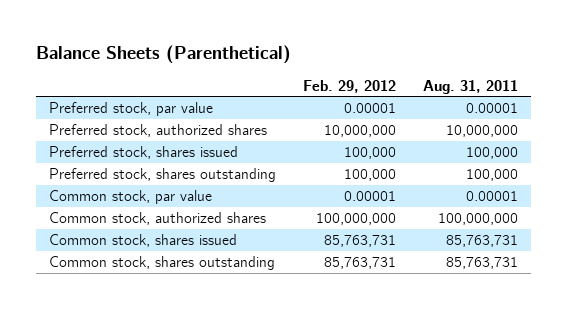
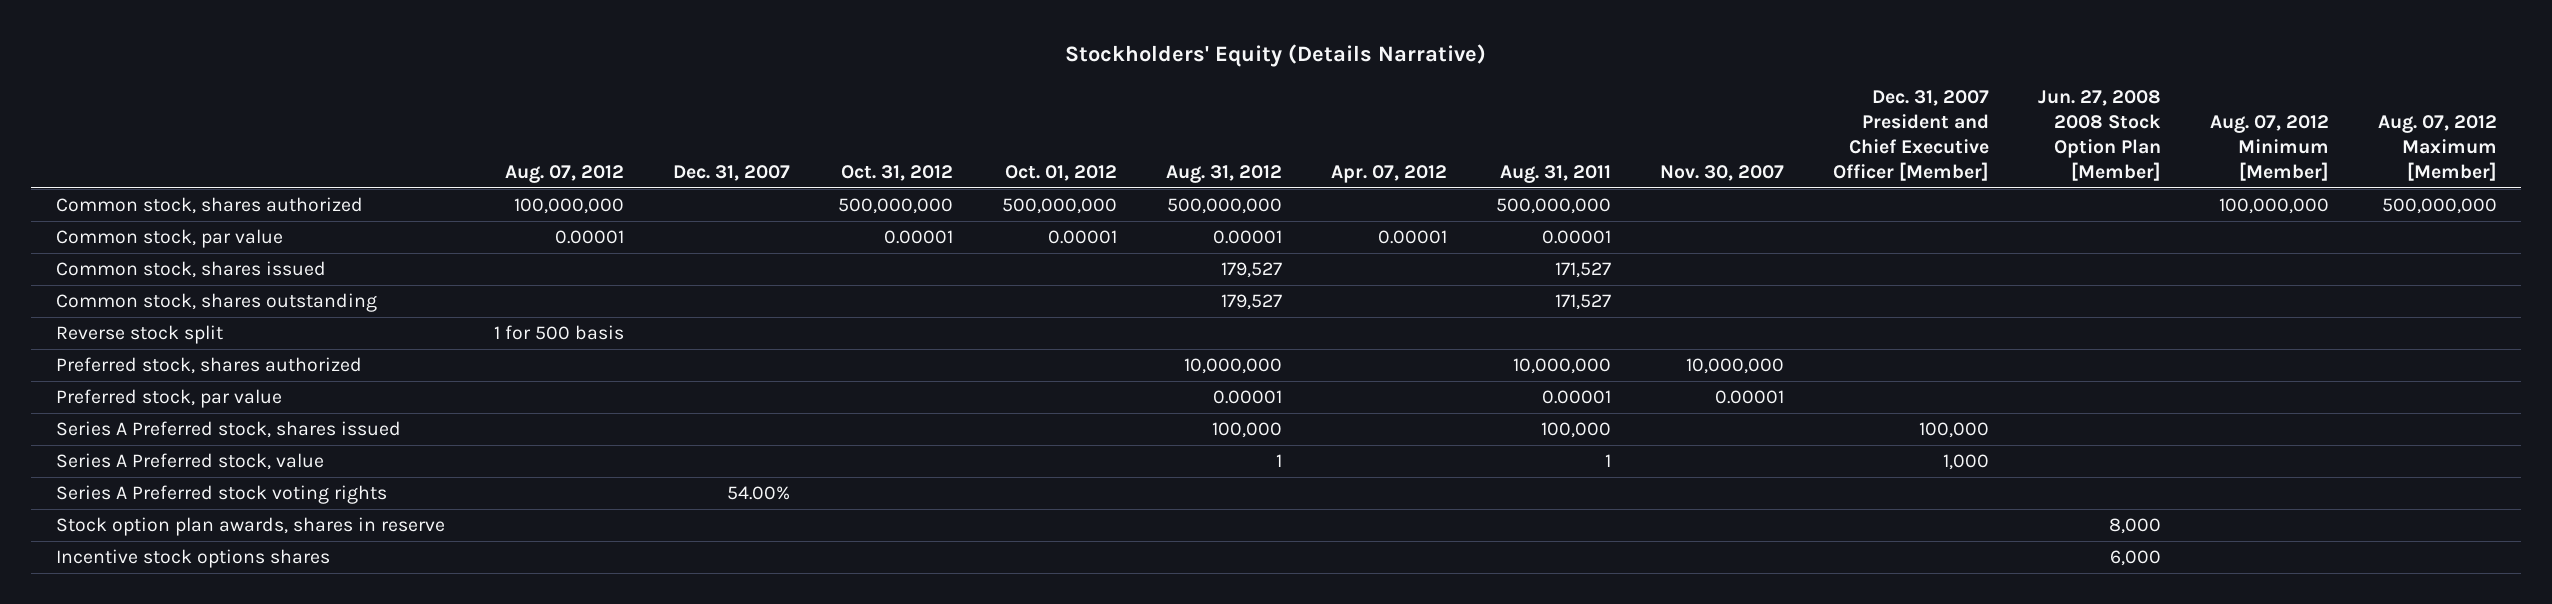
- Balance Sheets (Parenthetical)
+ Stockholders' Equity (Details Narrative)
- | Feb. 29, 2012 | Aug. 31, 2011
+ | Aug. 07, 2012 | Dec. 31, 2007 | Oct. 31, 2012 | Oct. 01, 2012 | Aug. 31, 2012 | Apr. 07, 2012 | Aug. 31, 2011 | Nov. 30, 2007 | Dec. 31, 2007 President and Chief Executive Officer [Member] | Jun. 27, 2008 2008 Stock Option Plan [Member] | Aug. 07, 2012 Minimum [Member] | Aug. 07, 2012 Maximum [Member]
- Preferred stock, authorized shares | 10,000,000 | 10,000,000
- Preferred stock, shares issued | 100,000 | 100,000
- Preferred stock, shares outstanding | 100,000 | 100,000
+ Common stock, shares authorized | 100,000,000 | | 500,000,000 | 500,000,000 | 500,000,000 | | 500,000,000 | | | | 100,000,000 | 500,000,000
- Common stock, authorized shares | 100,000,000 | 100,000,000
- Common stock, shares issued | 85,763,731 | 85,763,731
- Common stock, shares outstanding | 85,763,731 | 85,763,731
+ Common stock, shares issued | | | | | 179,527 | | 171,527 | | | | |
+ Common stock, shares outstanding | | | | | 179,527 | | 171,527 | | | | |
+ Reverse stock split | 1 for 500 basis | | | | | | | | | | |
+ Preferred stock, shares authorized | | | | | 10,000,000 | | 10,000,000 | 10,000,000 | | | |
moved down: Preferred stock, par value | | | | | 0.00001 | | 0.00001 | 0.00001 | | | |
+ Series A Preferred stock, shares issued | | | | | 100,000 | | 100,000 | | 100,000 | | |
+ Series A Preferred stock, value | | | | | 1 | | 1 | | 1,000 | | |
+ Series A Preferred stock voting rights | | 54.00% | | | | | | | | | |
+ Stock option plan awards, shares in reserve | | | | | | | | | | 8,000 | |
+ Incentive stock options shares | | | | | | | | | | 6,000 | |

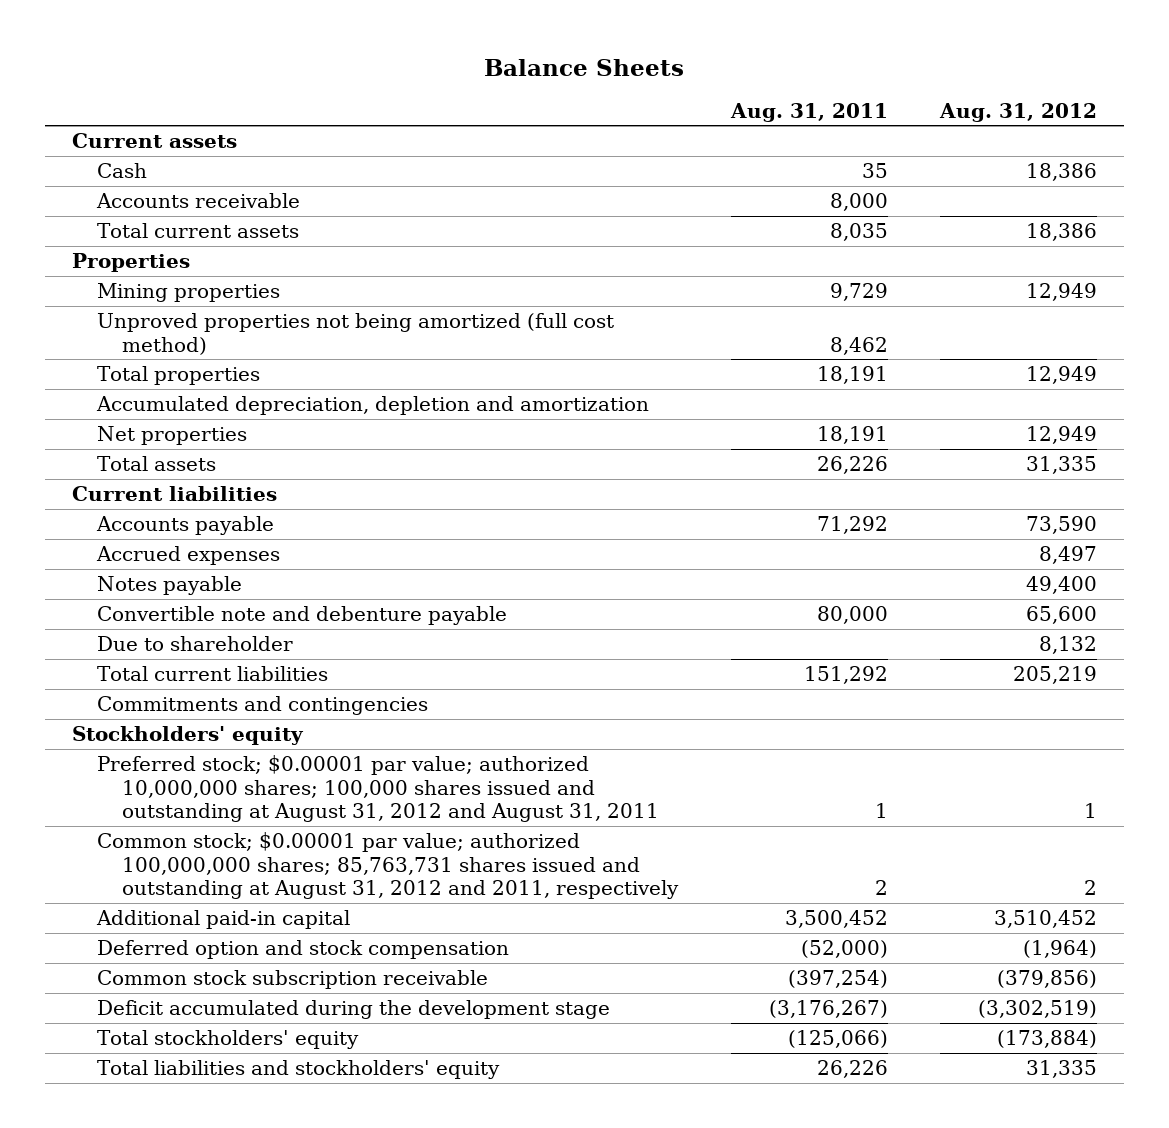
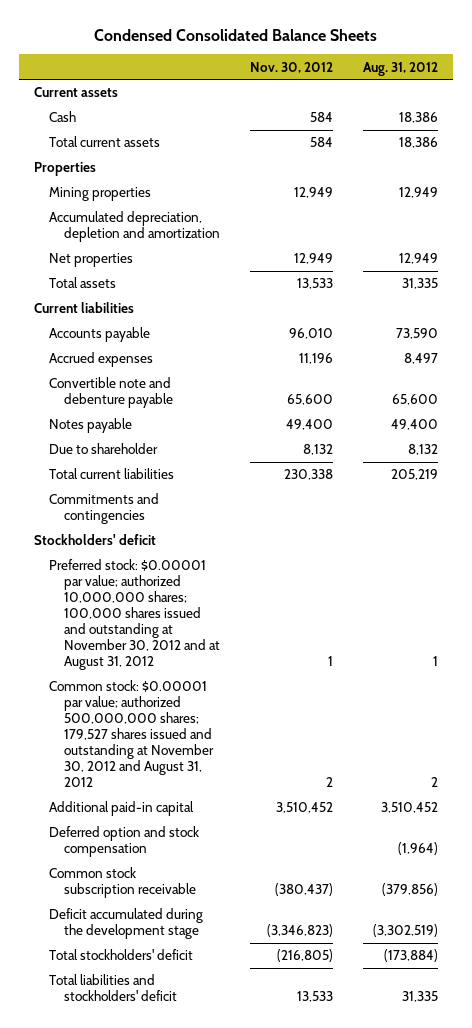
- Balance Sheets
+ Condensed Consolidated Balance Sheets
- | Aug. 31, 2011 | Aug. 31, 2012
+ | Nov. 30, 2012 | Aug. 31, 2012
- Accounts receivable | 8,000 |
- Unproved properties not being amortized (full cost method) | 8,462 |
- Total properties | 18,191 | 12,949
moved down: Notes payable | 49,400 | 49,400
- Stockholders' equity
- Preferred stock; $0.00001 par value; authorized 10,000,000 shares; 100,000 shares issued and outstanding at August 31, 2012 and August 31, 2011 | 1 | 1
- Common stock; $0.00001 par value; authorized 100,000,000 shares; 85,763,731 shares issued and outstanding at August 31, 2012 and 2011, respectively | 2 | 2
+ Stockholders' deficit
+ Preferred stock: $0.00001 par value; authorized 10,000,000 shares; 100,000 shares issued and outstanding at November 30, 2012 and at August 31, 2012 | 1 | 1
+ Common stock: $0.00001 par value; authorized 500,000,000 shares; 179,527 shares issued and outstanding at November 30, 2012 and August 31, 2012 | 2 | 2
- Total stockholders' equity | (125,066) | (173,884)
- Total liabilities and stockholders' equity | 26,226 | 31,335
+ Total stockholders' deficit | (216,805) | (173,884)
+ Total liabilities and stockholders' deficit | 13,533 | 31,335

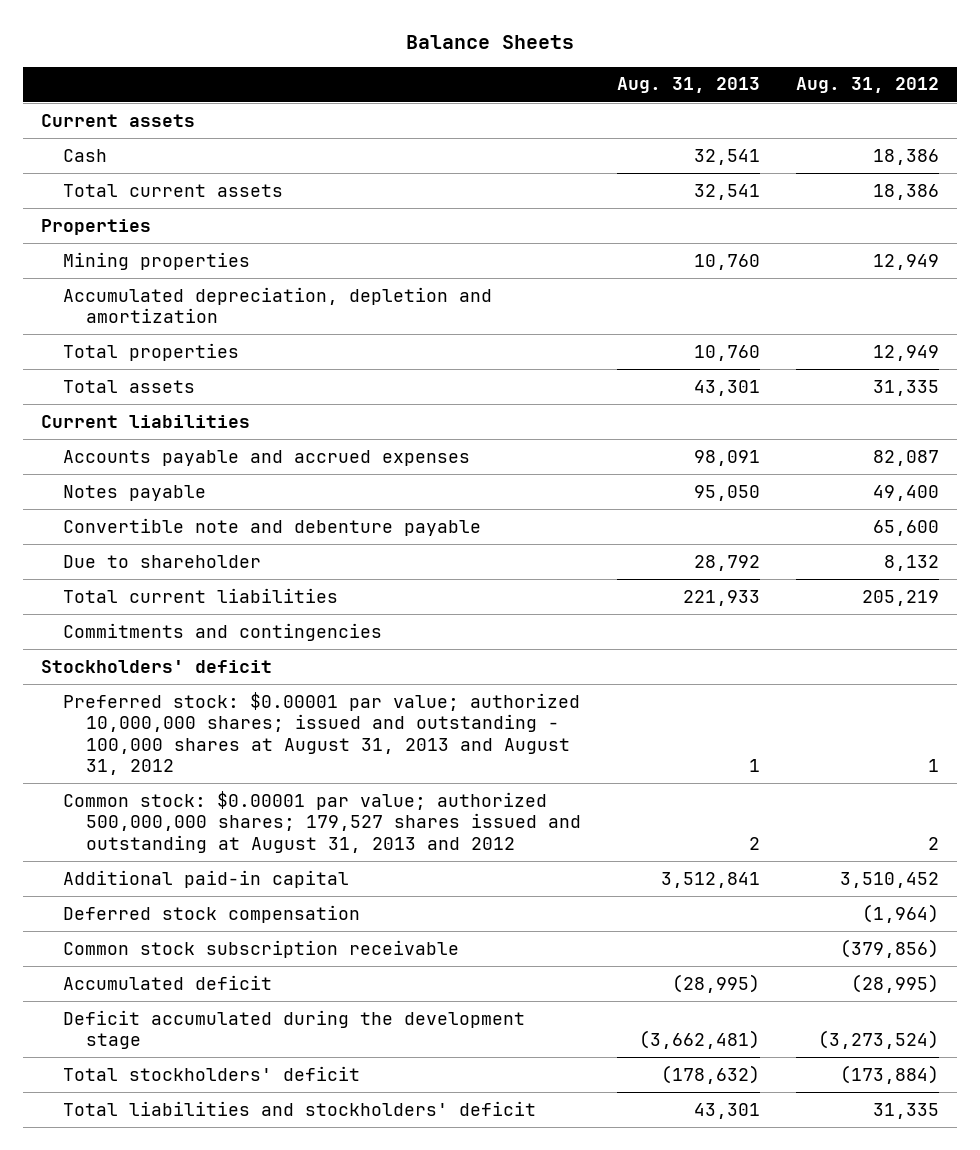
- Condensed Consolidated Balance Sheets
+ Balance Sheets
- | Nov. 30, 2012 | Aug. 31, 2012
+ | Aug. 31, 2013 | Aug. 31, 2012
- Net properties | 12,949 | 12,949
+ Total properties | 10,760 | 12,949
- Accounts payable | 96,010 | 73,590
- Accrued expenses | 11,196 | 8,497
+ Accounts payable and accrued expenses | 98,091 | 82,087
moved down: Convertible note and debenture payable | | 65,600
- Preferred stock: $0.00001 par value; authorized 10,000,000 shares; 100,000 shares issued and outstanding at November 30, 2012 and at August 31, 2012 | 1 | 1
- Common stock: $0.00001 par value; authorized 500,000,000 shares; 179,527 shares issued and outstanding at November 30, 2012 and August 31, 2012 | 2 | 2
+ Preferred stock: $0.00001 par value; authorized 10,000,000 shares; issued and outstanding - 100,000 shares at August 31, 2013 and August 31, 2012 | 1 | 1
+ Common stock: $0.00001 par value; authorized 500,000,000 shares; 179,527 shares issued and outstanding at August 31, 2013 and 2012 | 2 | 2
- Deferred option and stock compensation | | (1,964)
+ Deferred stock compensation | | (1,964)
- Deficit accumulated during the development stage | (3,346,823) | (3,302,519)
+ Accumulated deficit | (28,995) | (28,995)
+ Deficit accumulated during the development stage | (3,662,481) | (3,273,524)

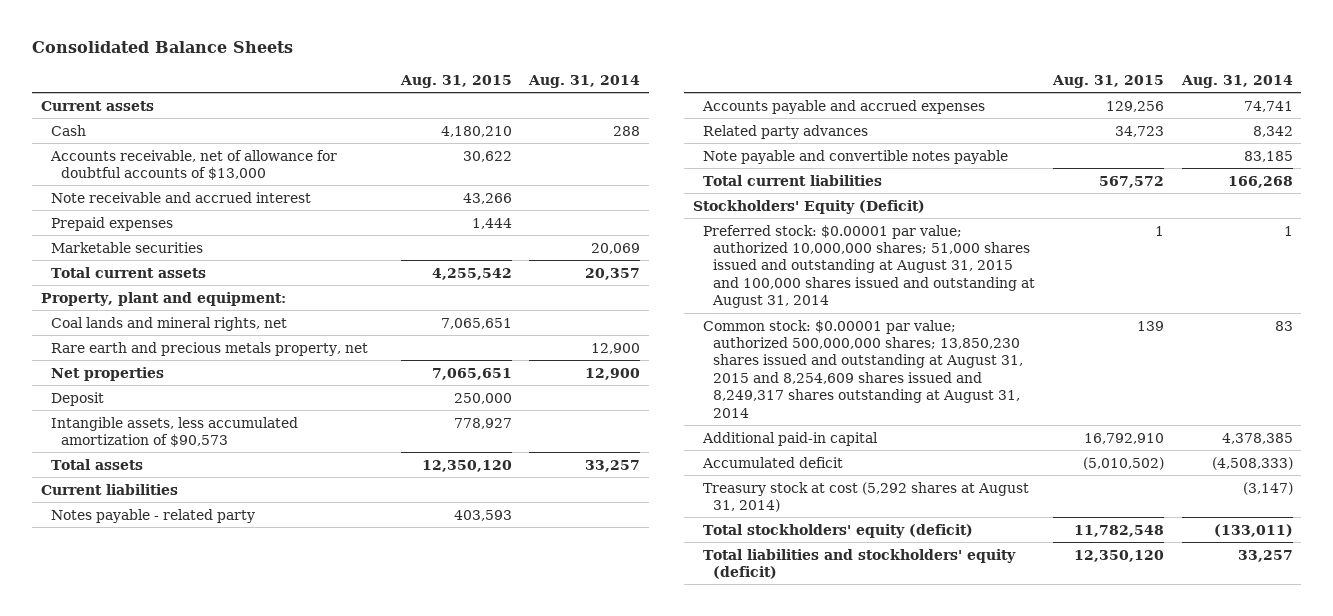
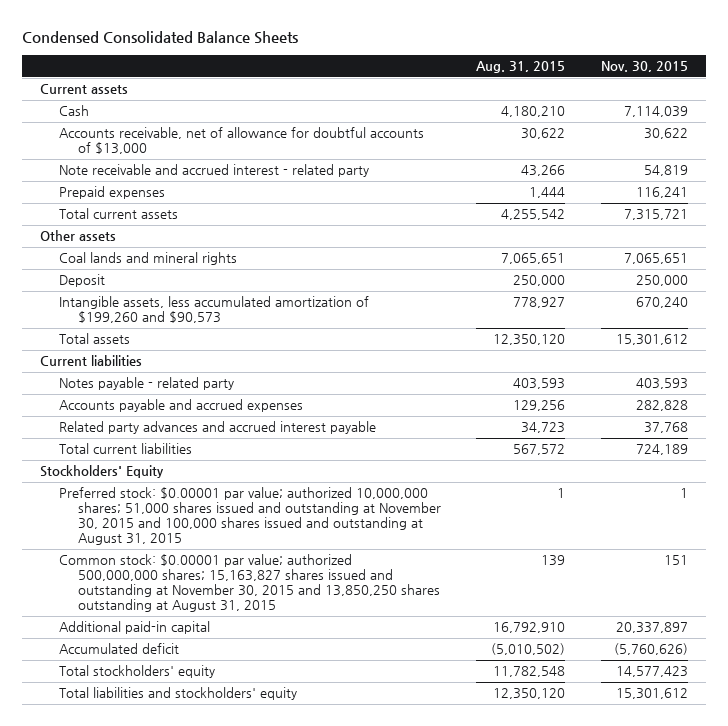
- Consolidated Balance Sheets
+ Condensed Consolidated Balance Sheets
- | Aug. 31, 2015 | Aug. 31, 2014
+ | Aug. 31, 2015 | Nov. 30, 2015
- Note receivable and accrued interest | 43,266 |
+ Note receivable and accrued interest - related party | 43,266 | 54,819
- Marketable securities | | 20,069
- Property, plant and equipment:
- Coal lands and mineral rights, net | 7,065,651 |
- Rare earth and precious metals property, net | | 12,900
- Net properties | 7,065,651 | 12,900
+ Other assets
+ Coal lands and mineral rights | 7,065,651 | 7,065,651
- Intangible assets, less accumulated amortization of $90,573 | 778,927 |
+ Intangible assets, less accumulated amortization of $199,260 and $90,573 | 778,927 | 670,240
- Related party advances | 34,723 | 8,342
- Note payable and convertible notes payable | | 83,185
+ Related party advances and accrued interest payable | 34,723 | 37,768
- Stockholders' Equity (Deficit)
- Preferred stock: $0.00001 par value; authorized 10,000,000 shares; 51,000 shares issued and outstanding at August 31, 2015 and 100,000 shares issued and outstanding at August 31, 2014 | 1 | 1
- Common stock: $0.00001 par value; authorized 500,000,000 shares; 13,850,230 shares issued and outstanding at August 31, 2015 and 8,254,609 shares issued and 8,249,317 shares outstanding at August 31, 2014 | 139 | 83
+ Stockholders' Equity
+ Preferred stock: $0.00001 par value; authorized 10,000,000 shares; 51,000 shares issued and outstanding at November 30, 2015 and 100,000 shares issued and outstanding at August 31, 2015 | 1 | 1
+ Common stock: $0.00001 par value; authorized 500,000,000 shares; 15,163,827 shares issued and outstanding at November 30, 2015 and 13,850,250 shares outstanding at August 31, 2015 | 139 | 151
- Treasury stock at cost (5,292 shares at August 31, 2014) | | (3,147)
- Total stockholders' equity (deficit) | 11,782,548 | (133,011)
- Total liabilities and stockholders' equity (deficit) | 12,350,120 | 33,257
+ Total stockholders' equity | 11,782,548 | 14,577,423
+ Total liabilities and stockholders' equity | 12,350,120 | 15,301,612

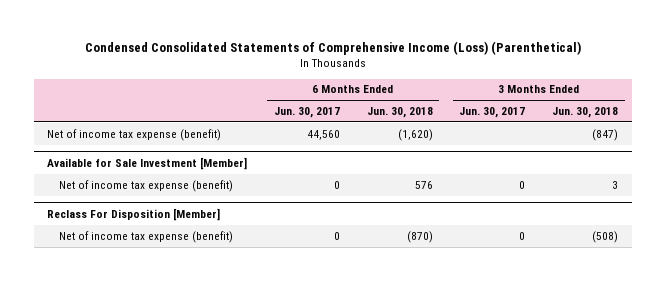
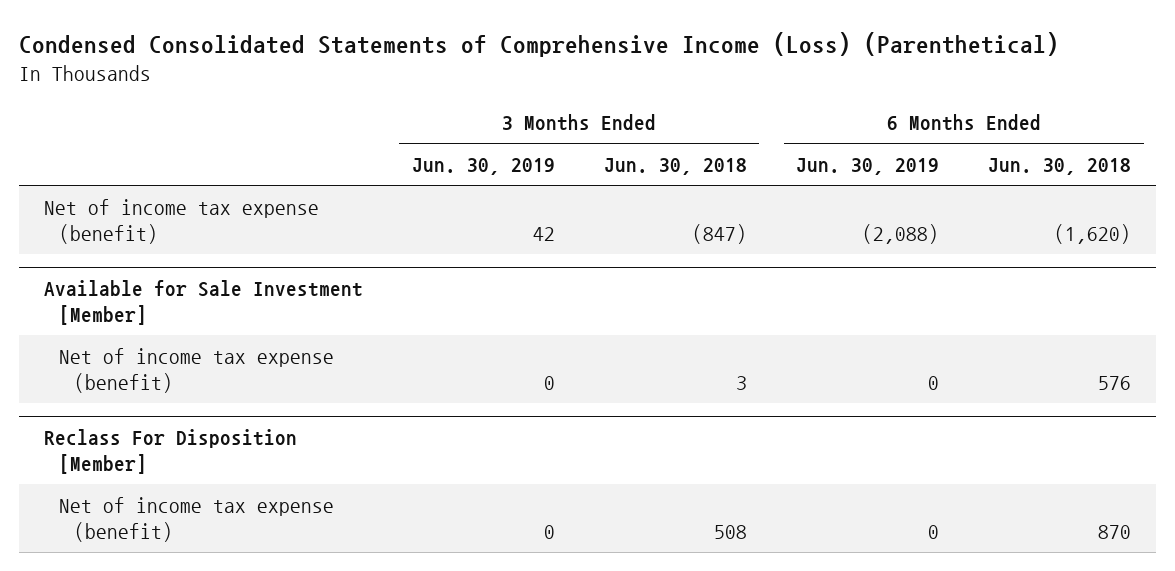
- | 6 Months Ended Jun. 30, 2017 | 6 Months Ended Jun. 30, 2018 | 3 Months Ended Jun. 30, 2017 | 3 Months Ended Jun. 30, 2018
+ | 3 Months Ended Jun. 30, 2019 | 3 Months Ended Jun. 30, 2018 | 6 Months Ended Jun. 30, 2019 | 6 Months Ended Jun. 30, 2018
@ Reclass For Disposition [Member]
- Net of income tax expense (benefit) | 0 | (870) | 0 | (508)
+ Net of income tax expense (benefit) | 0 | 508 | 0 | 870

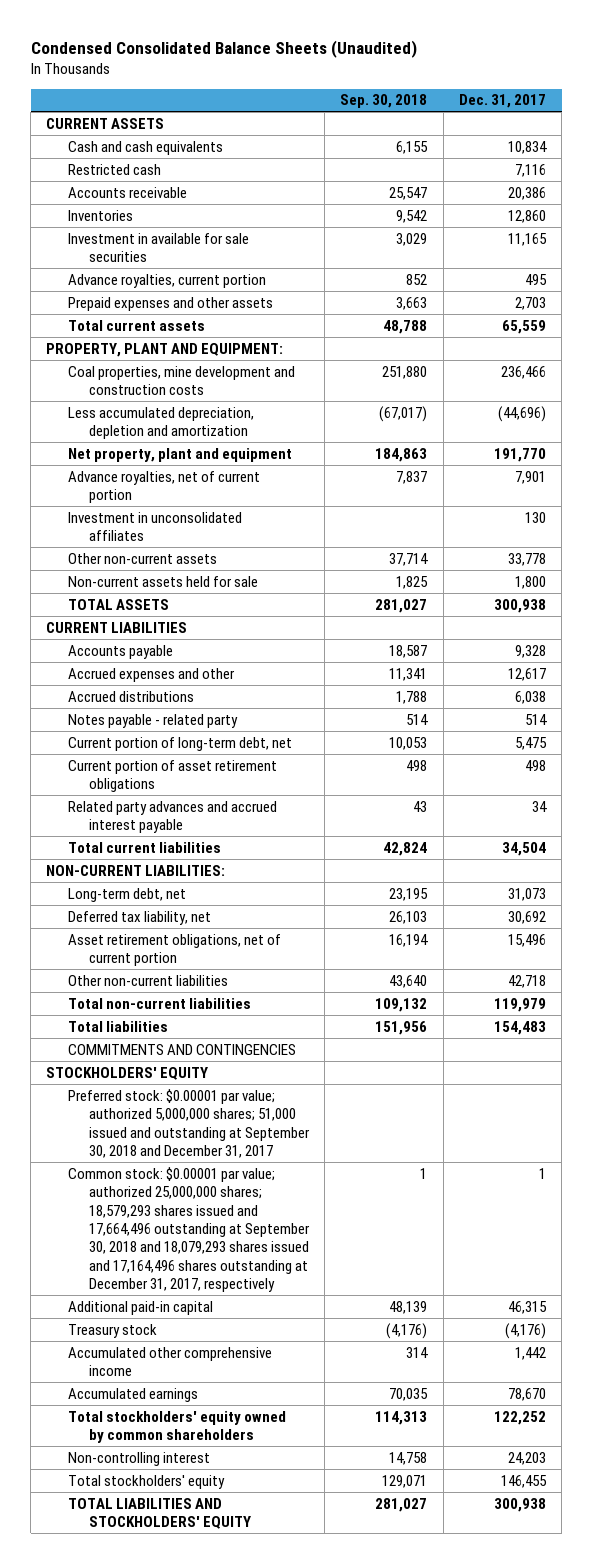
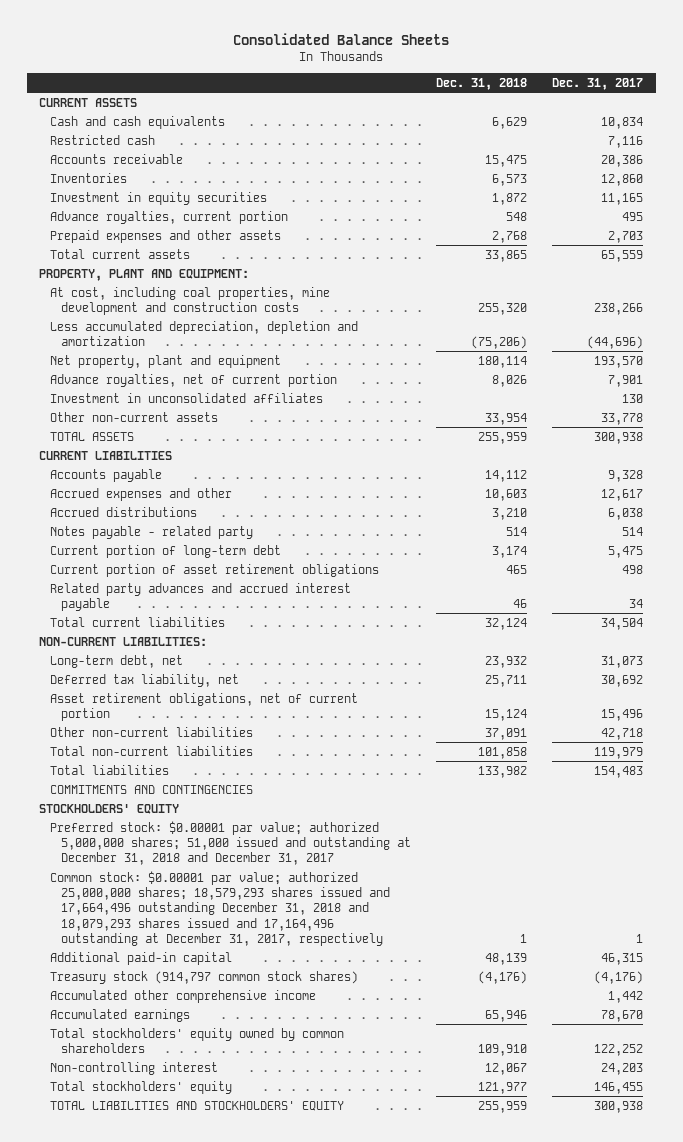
- Condensed Consolidated Balance Sheets (Unaudited)
+ Consolidated Balance Sheets
- | Sep. 30, 2018 | Dec. 31, 2017
+ | Dec. 31, 2018 | Dec. 31, 2017
- Investment in available for sale securities | 3,029 | 11,165
+ Investment in equity securities | 1,872 | 11,165
- Coal properties, mine development and construction costs | 251,880 | 236,466
+ At cost, including coal properties, mine development and construction costs | 255,320 | 238,266
- Net property, plant and equipment | 184,863 | 191,770
+ Net property, plant and equipment | 180,114 | 193,570
- Non-current assets held for sale | 1,825 | 1,800
- Current portion of long-term debt, net | 10,053 | 5,475
+ Current portion of long-term debt | 3,174 | 5,475
- Preferred stock: $0.00001 par value; authorized 5,000,000 shares; 51,000 issued and outstanding at September 30, 2018 and December 31, 2017
- Common stock: $0.00001 par value; authorized 25,000,000 shares; 18,579,293 shares issued and 17,664,496 outstanding at September 30, 2018 and 18,079,293 shares issued and 17,164,496 shares outstanding at December 31, 2017, respectively | 1 | 1
+ Preferred stock: $0.00001 par value; authorized 5,000,000 shares; 51,000 issued and outstanding at December 31, 2018 and December 31, 2017
+ Common stock: $0.00001 par value; authorized 25,000,000 shares; 18,579,293 shares issued and 17,664,496 outstanding December 31, 2018 and 18,079,293 shares issued and 17,164,496 outstanding at December 31, 2017, respectively | 1 | 1
- Treasury stock | (4,176) | (4,176)
+ Treasury stock (914,797 common stock shares) | (4,176) | (4,176)

